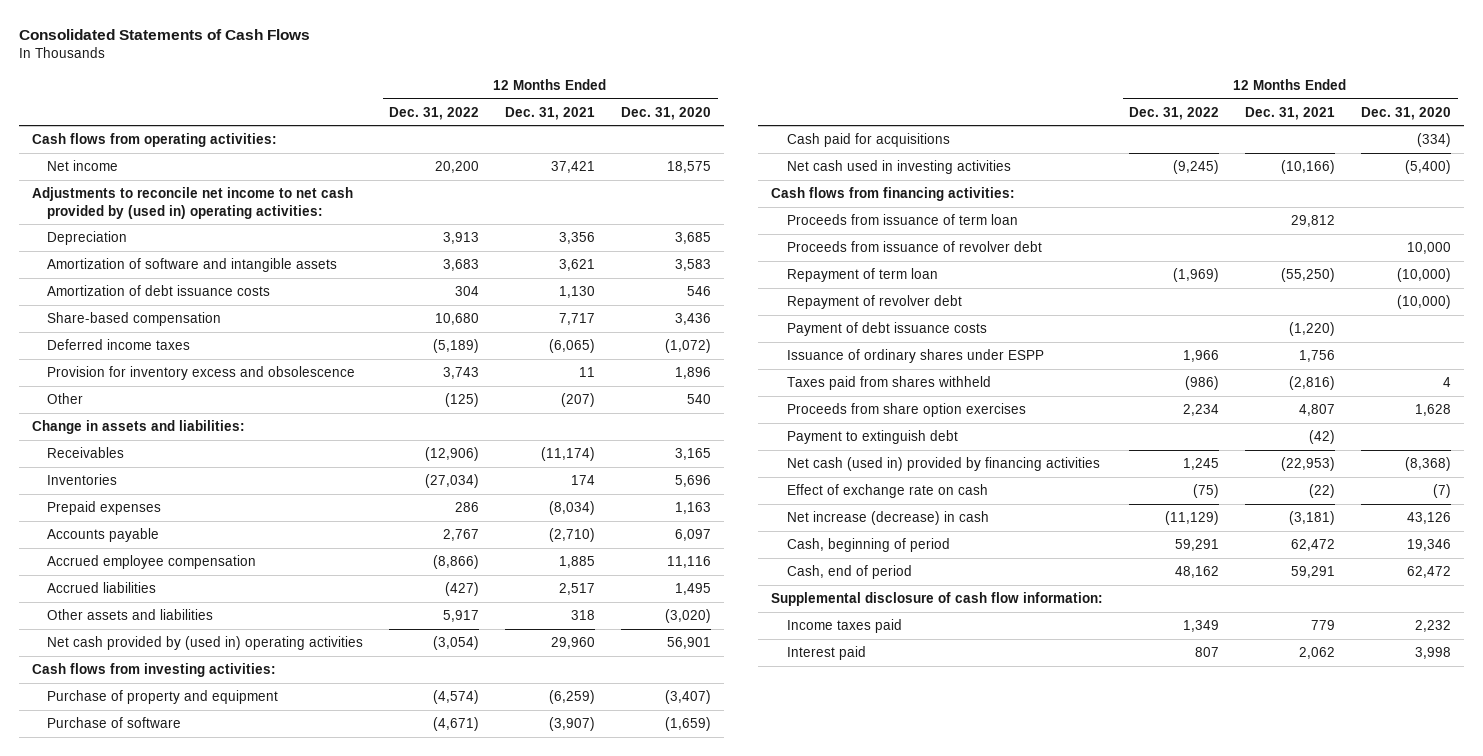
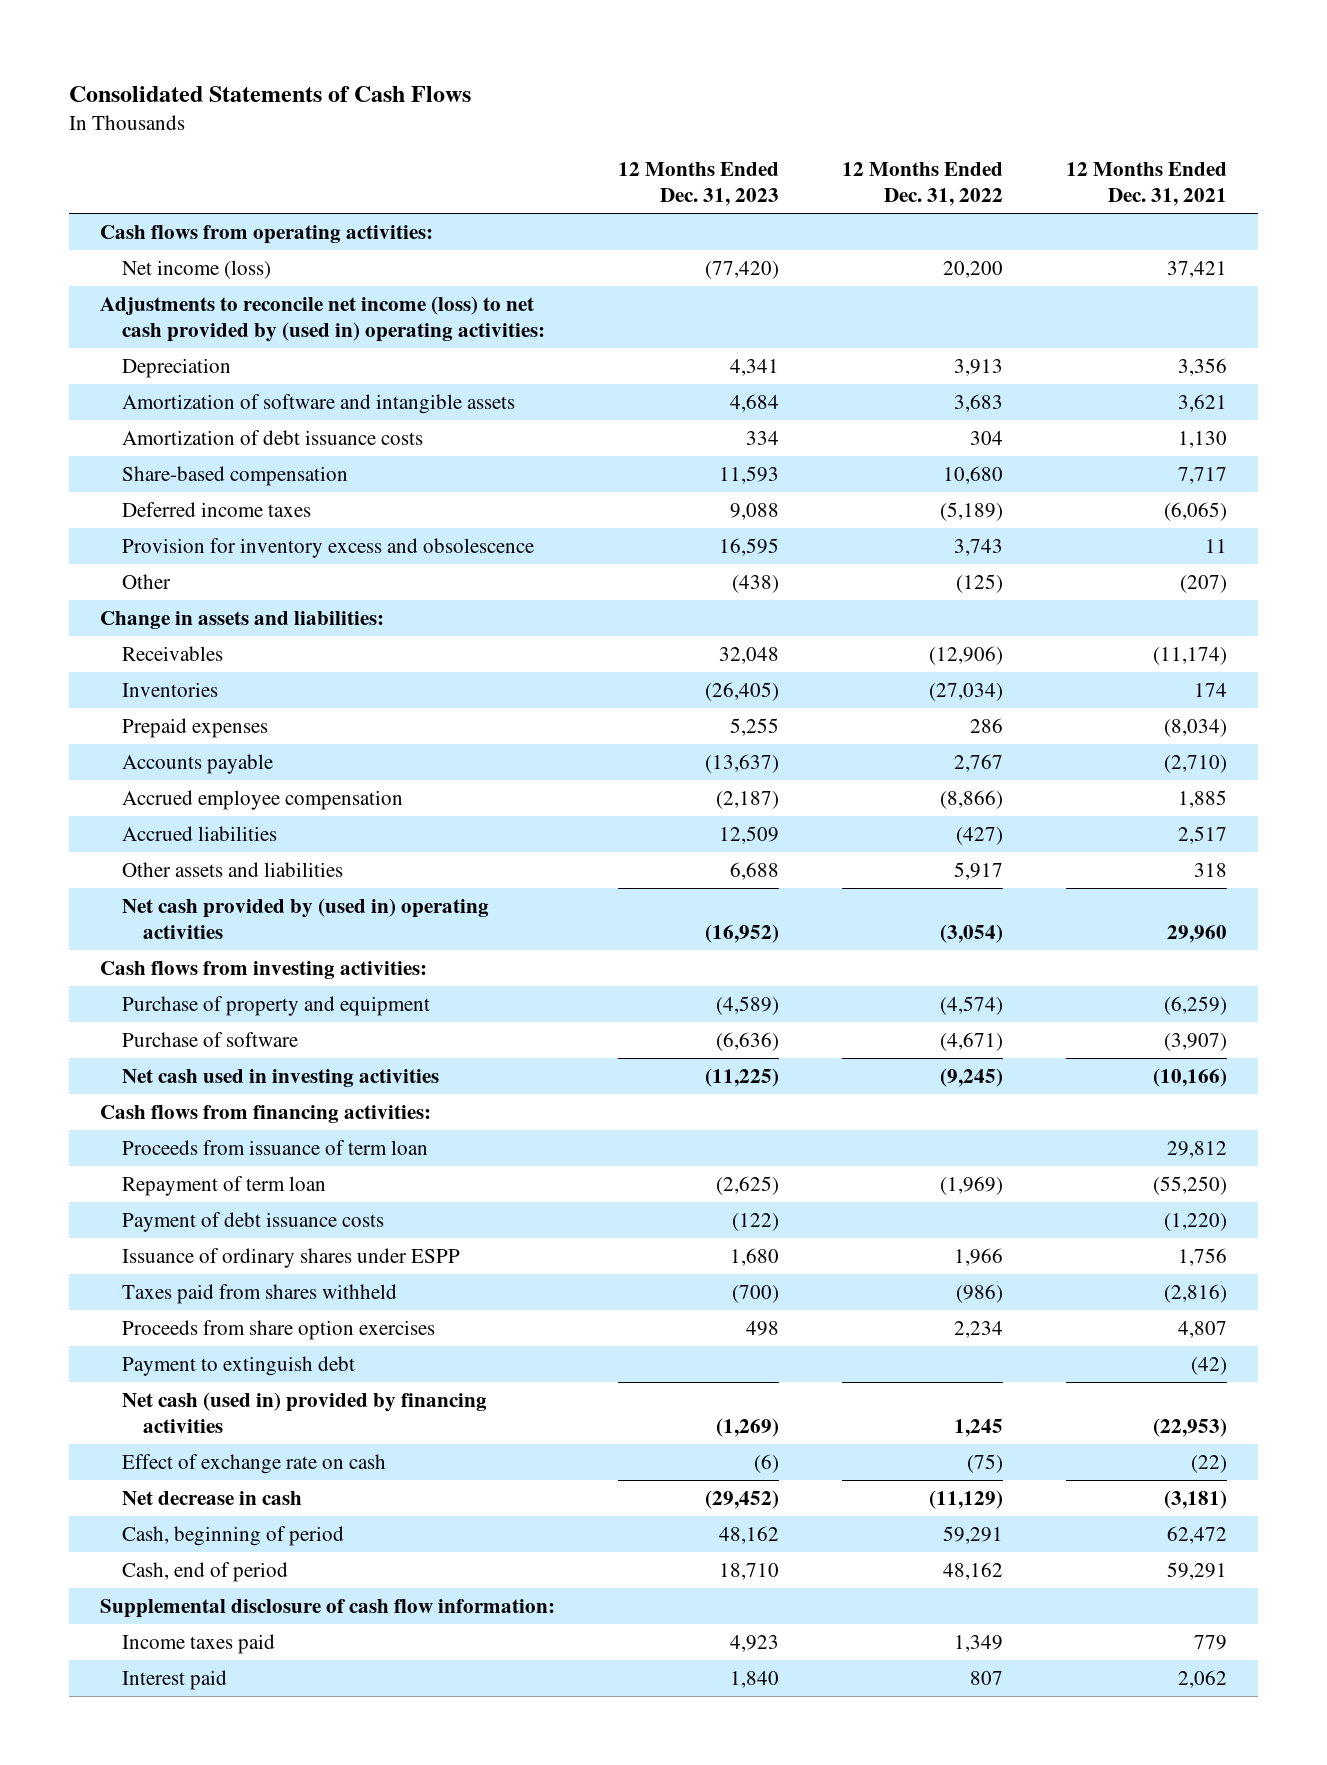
- | 12 Months Ended Dec. 31, 2022 | 12 Months Ended Dec. 31, 2021 | 12 Months Ended Dec. 31, 2020
+ | 12 Months Ended Dec. 31, 2023 | 12 Months Ended Dec. 31, 2022 | 12 Months Ended Dec. 31, 2021
- Net income | 20,200 | 37,421 | 18,575
- Adjustments to reconcile net income to net cash provided by (used in) operating activities:
+ Net income (loss) | (77,420) | 20,200 | 37,421
+ Adjustments to reconcile net income (loss) to net cash provided by (used in) operating activities:
- Cash paid for acquisitions | | | (334)
- Proceeds from issuance of revolver debt | | | 10,000
- Repayment of revolver debt | | | (10,000)
- Net increase (decrease) in cash | (11,129) | (3,181) | 43,126
+ Net decrease in cash | (29,452) | (11,129) | (3,181)

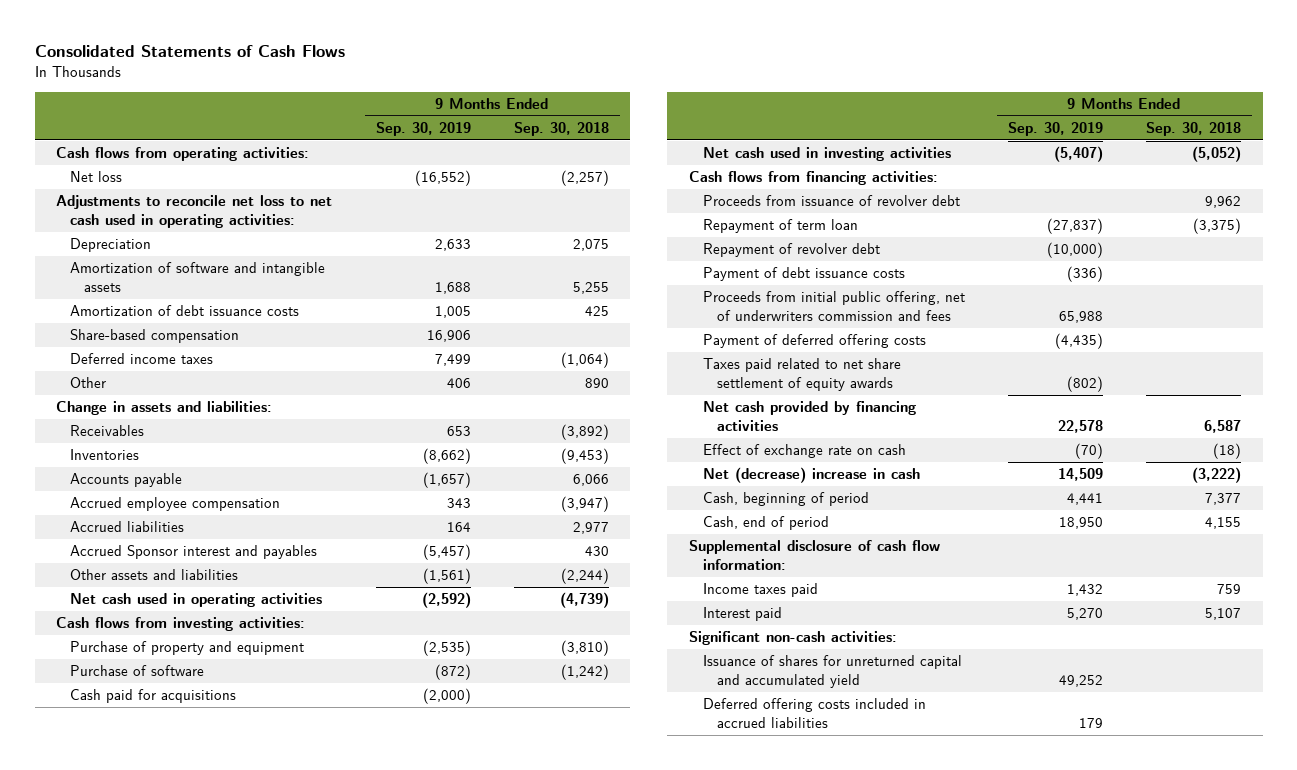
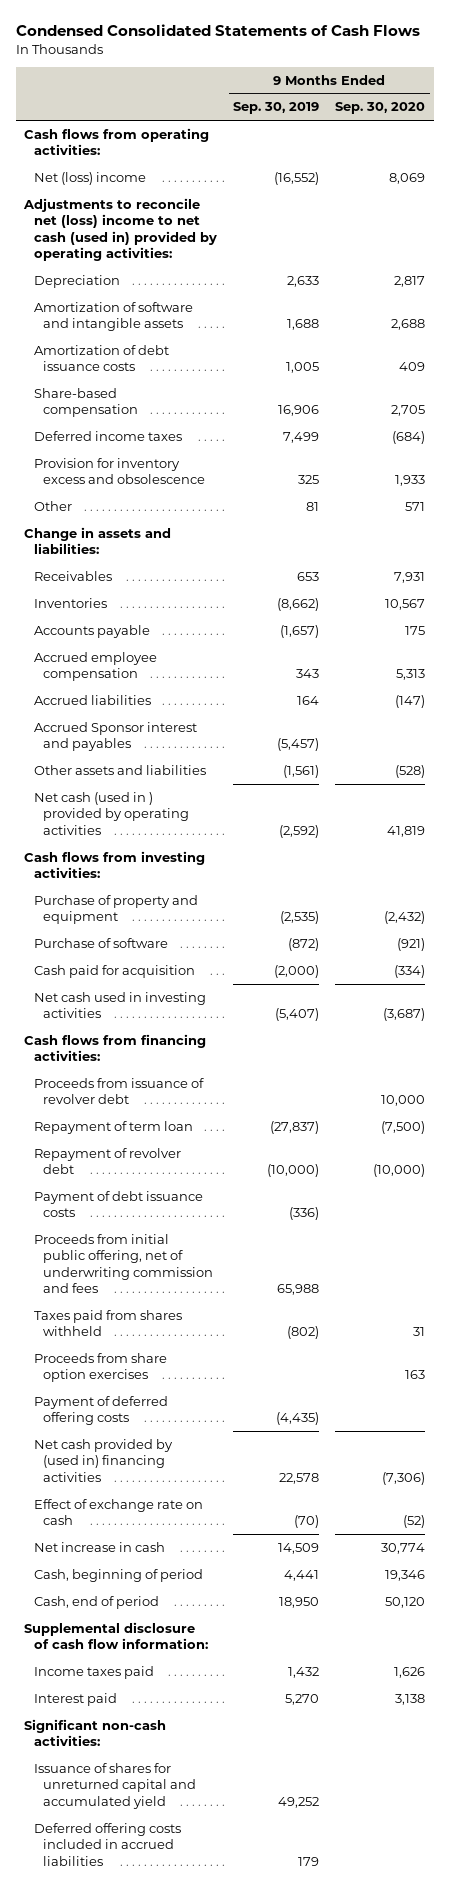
- Consolidated Statements of Cash Flows
+ Condensed Consolidated Statements of Cash Flows
- | 9 Months Ended Sep. 30, 2019 | 9 Months Ended Sep. 30, 2018
+ | 9 Months Ended Sep. 30, 2019 | 9 Months Ended Sep. 30, 2020
- Net loss | (16,552) | (2,257)
- Adjustments to reconcile net loss to net cash used in operating activities:
+ Net (loss) income | (16,552) | 8,069
+ Adjustments to reconcile net (loss) income to net cash (used in) provided by operating activities:
- Other | 406 | 890
+ Provision for inventory excess and obsolescence | 325 | 1,933
+ Other | 81 | 571
- Net cash used in operating activities | (2,592) | (4,739)
+ Net cash (used in ) provided by operating activities | (2,592) | 41,819
- Cash paid for acquisitions | (2,000) |
+ Cash paid for acquisition | (2,000) | (334)
- Proceeds from initial public offering, net of underwriters commission and fees | 65,988 |
+ Proceeds from initial public offering, net of underwriting commission and fees | 65,988 |
+ Taxes paid from shares withheld | (802) | 31
+ Proceeds from share option exercises | | 163
- Taxes paid related to net share settlement of equity awards | (802) |
- Net cash provided by financing activities | 22,578 | 6,587
+ Net cash provided by (used in) financing activities | 22,578 | (7,306)
- Net (decrease) increase in cash | 14,509 | (3,222)
+ Net increase in cash | 14,509 | 30,774

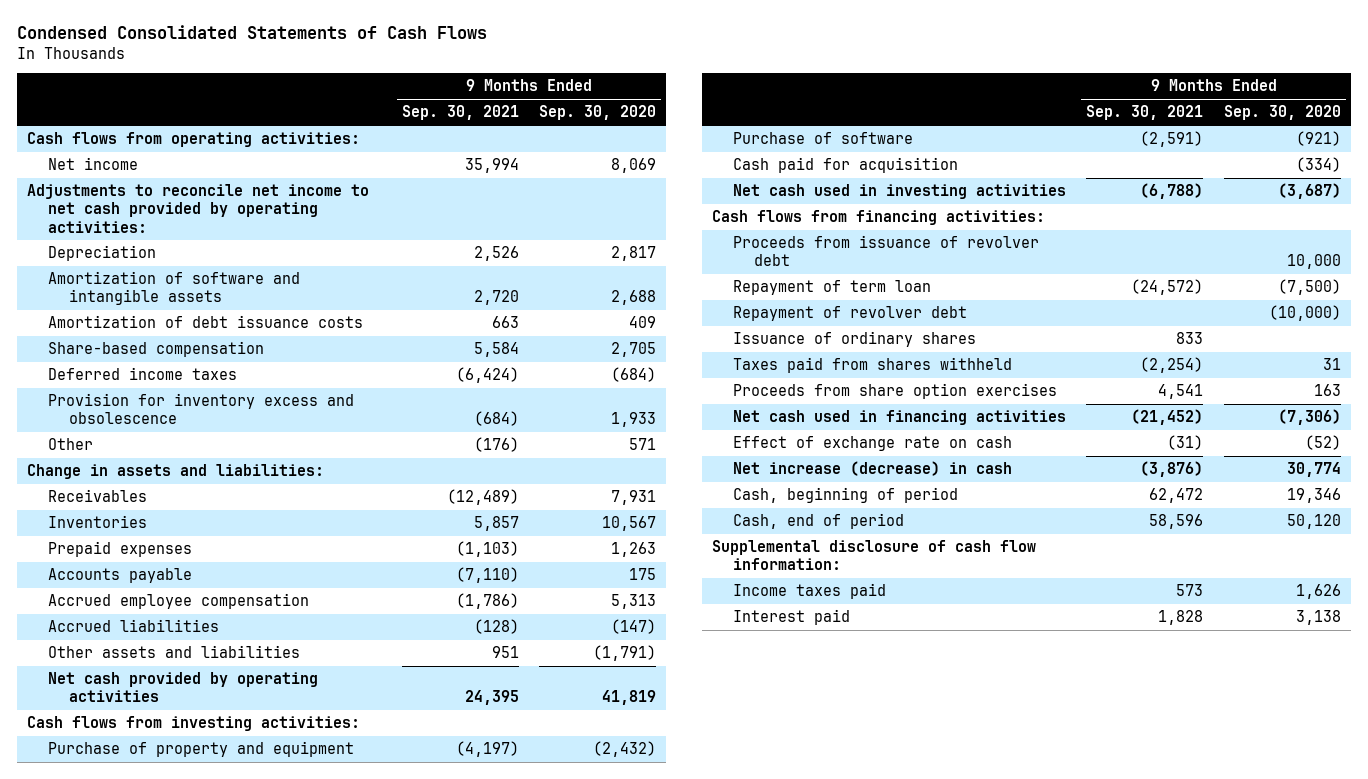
- | 9 Months Ended Sep. 30, 2019 | 9 Months Ended Sep. 30, 2020
+ | 9 Months Ended Sep. 30, 2021 | 9 Months Ended Sep. 30, 2020
- Net (loss) income | (16,552) | 8,069
- Adjustments to reconcile net (loss) income to net cash (used in) provided by operating activities:
+ Net income | 35,994 | 8,069
+ Adjustments to reconcile net income to net cash provided by operating activities:
+ Prepaid expenses | (1,103) | 1,263
- Accrued Sponsor interest and payables | (5,457) |
- Other assets and liabilities | (1,561) | (528)
- Net cash (used in ) provided by operating activities | (2,592) | 41,819
+ Other assets and liabilities | 951 | (1,791)
+ Net cash provided by operating activities | 24,395 | 41,819
- Payment of debt issuance costs | (336) |
- Proceeds from initial public offering, net of underwriting commission and fees | 65,988 |
+ Issuance of ordinary shares | 833 |
- Payment of deferred offering costs | (4,435) |
- Net cash provided by (used in) financing activities | 22,578 | (7,306)
+ Net cash used in financing activities | (21,452) | (7,306)
- Net increase in cash | 14,509 | 30,774
+ Net increase (decrease) in cash | (3,876) | 30,774
- Significant non-cash activities:
- Issuance of shares for unreturned capital and accumulated yield | 49,252 |
- Deferred offering costs included in accrued liabilities | 179 |

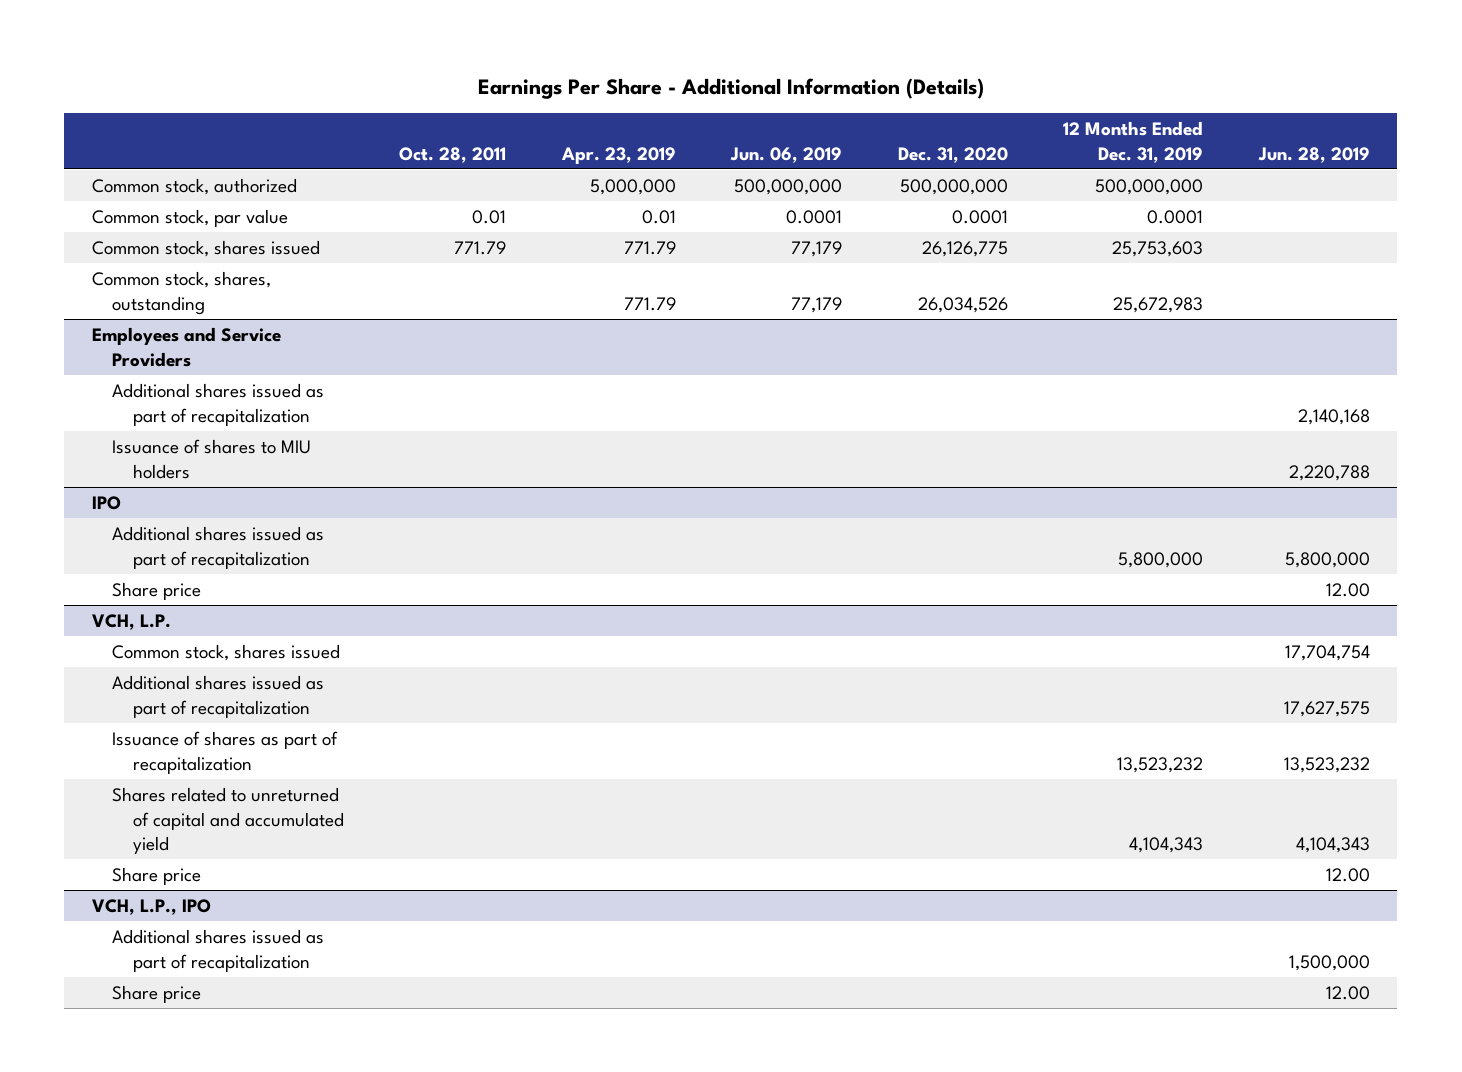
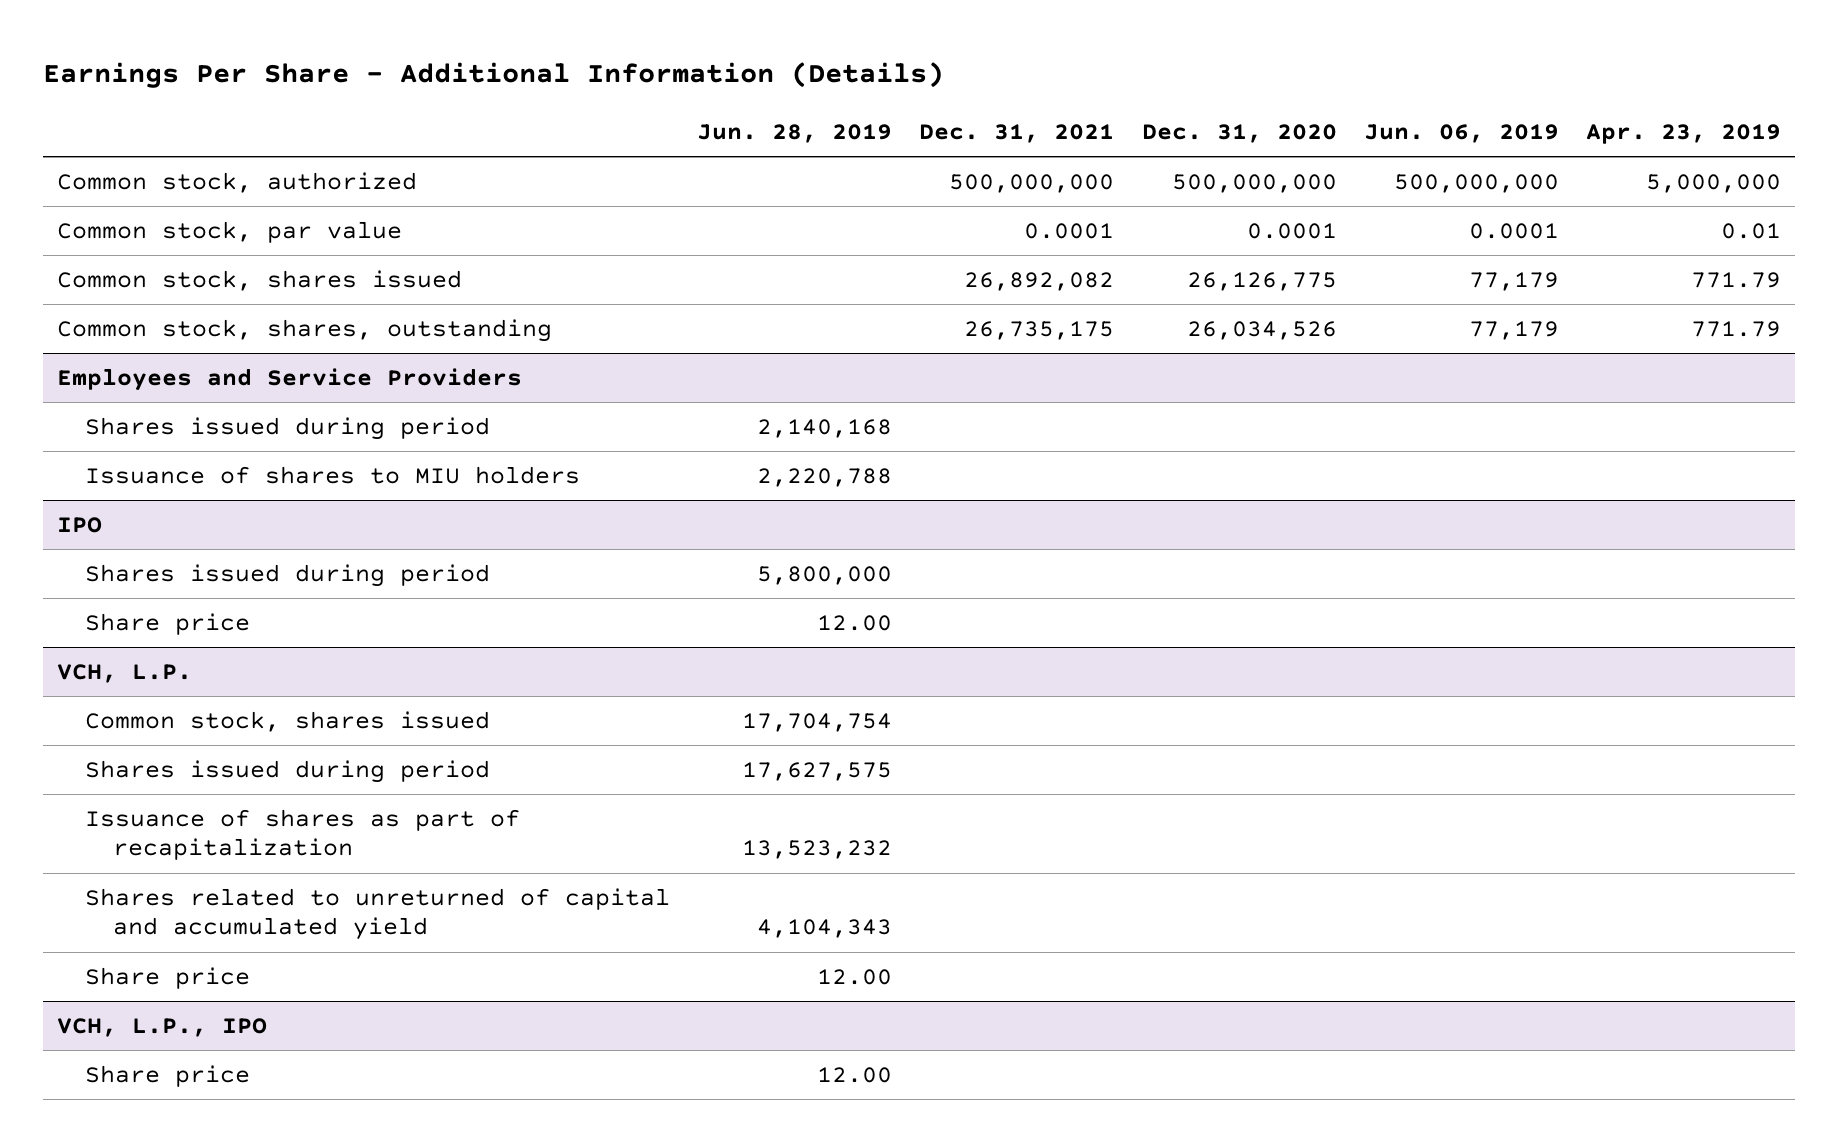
- | Oct. 28, 2011 | Apr. 23, 2019 | Jun. 06, 2019 | Dec. 31, 2020 | 12 Months Ended Dec. 31, 2019 | Jun. 28, 2019
+ | Jun. 28, 2019 | Dec. 31, 2021 | Dec. 31, 2020 | Jun. 06, 2019 | Apr. 23, 2019
@ Employees and Service Providers
- Additional shares issued as part of recapitalization | | | | | | 2,140,168
+ Shares issued during period | 2,140,168 | | | |
@ IPO
- Additional shares issued as part of recapitalization | | | | | 5,800,000 | 5,800,000
+ Shares issued during period | 5,800,000 | | | |
@ VCH, L.P.
- Additional shares issued as part of recapitalization | | | | | | 17,627,575
+ Shares issued during period | 17,627,575 | | | |
@ VCH, L.P., IPO
- Additional shares issued as part of recapitalization | | | | | | 1,500,000

